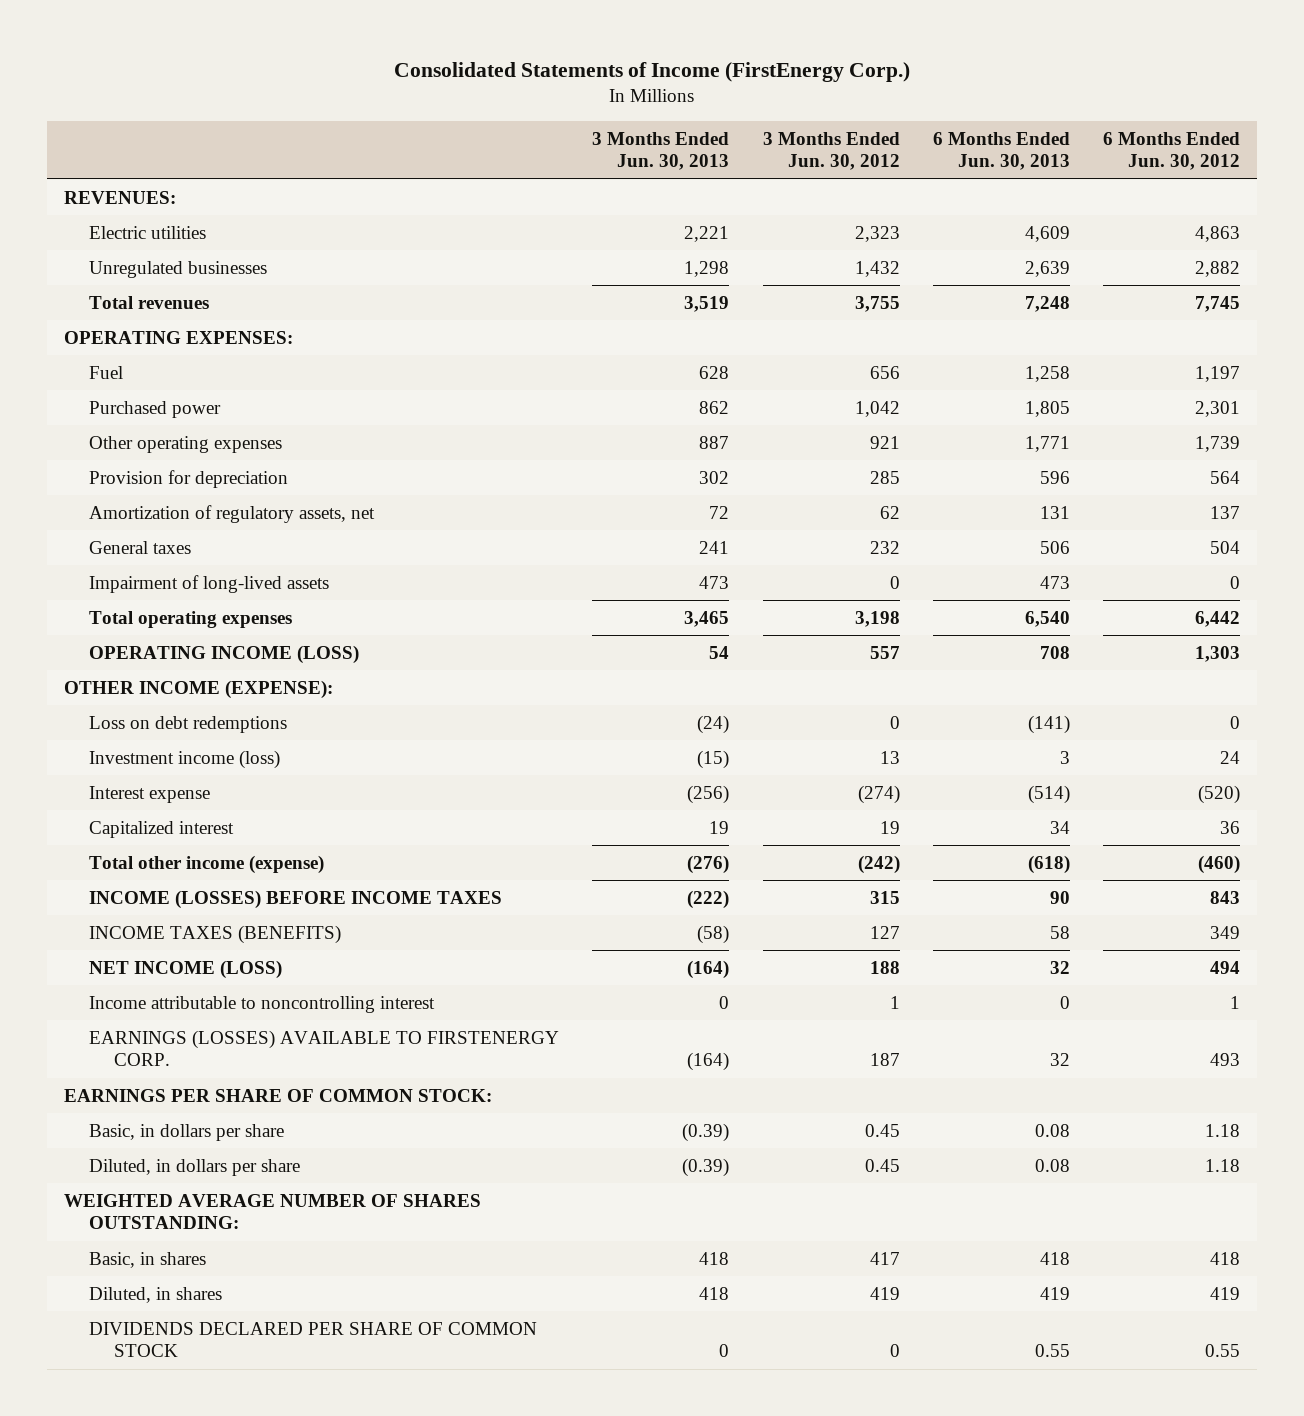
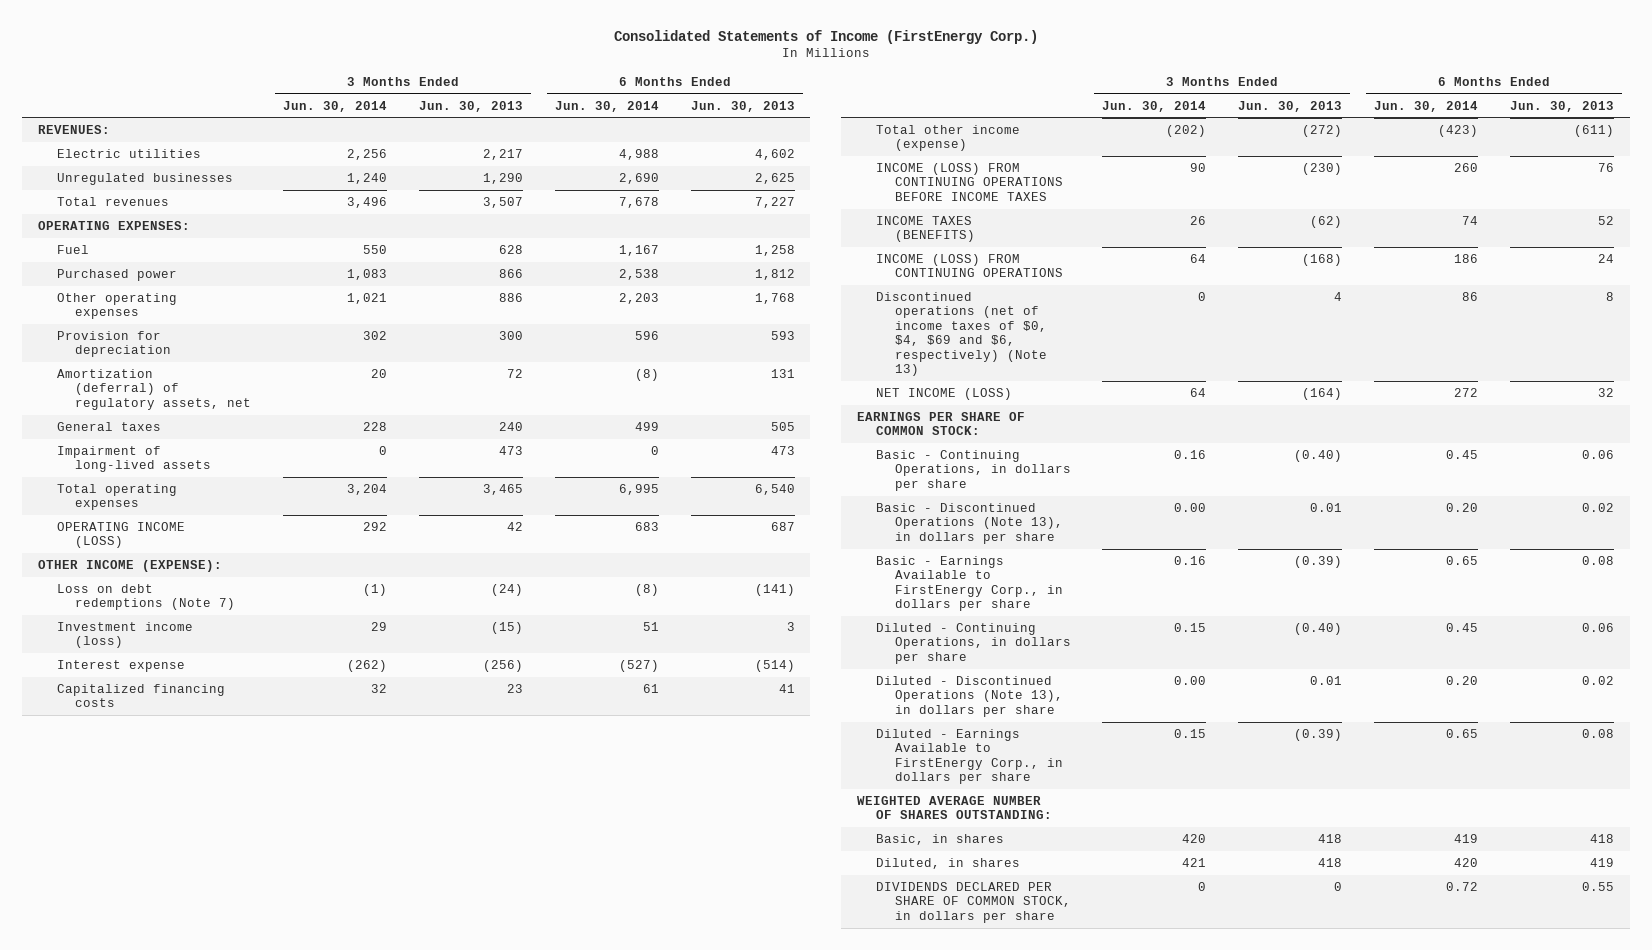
- | 3 Months Ended Jun. 30, 2013 | 3 Months Ended Jun. 30, 2012 | 6 Months Ended Jun. 30, 2013 | 6 Months Ended Jun. 30, 2012
+ | 3 Months Ended Jun. 30, 2014 | 3 Months Ended Jun. 30, 2013 | 6 Months Ended Jun. 30, 2014 | 6 Months Ended Jun. 30, 2013
- Electric utilities | 2,221 | 2,323 | 4,609 | 4,863
- Unregulated businesses | 1,298 | 1,432 | 2,639 | 2,882
- Total revenues | 3,519 | 3,755 | 7,248 | 7,745
+ Electric utilities | 2,256 | 2,217 | 4,988 | 4,602
+ Unregulated businesses | 1,240 | 1,290 | 2,690 | 2,625
+ Total revenues | 3,496 | 3,507 | 7,678 | 7,227
- Purchased power | 862 | 1,042 | 1,805 | 2,301
- Other operating expenses | 887 | 921 | 1,771 | 1,739
- Provision for depreciation | 302 | 285 | 596 | 564
- Amortization of regulatory assets, net | 72 | 62 | 131 | 137
- General taxes | 241 | 232 | 506 | 504
+ Purchased power | 1,083 | 866 | 2,538 | 1,812
+ Other operating expenses | 1,021 | 886 | 2,203 | 1,768
+ Provision for depreciation | 302 | 300 | 596 | 593
+ Amortization (deferral) of regulatory assets, net | 20 | 72 | (8) | 131
+ General taxes | 228 | 240 | 499 | 505
- OPERATING INCOME (LOSS) | 54 | 557 | 708 | 1,303
+ OPERATING INCOME (LOSS) | 292 | 42 | 683 | 687
- Loss on debt redemptions | (24) | 0 | (141) | 0
+ Loss on debt redemptions (Note 7) | (1) | (24) | (8) | (141)
- Capitalized interest | 19 | 19 | 34 | 36
- Total other income (expense) | (276) | (242) | (618) | (460)
- INCOME (LOSSES) BEFORE INCOME TAXES | (222) | 315 | 90 | 843
- INCOME TAXES (BENEFITS) | (58) | 127 | 58 | 349
+ Capitalized financing costs | 32 | 23 | 61 | 41
+ Total other income (expense) | (202) | (272) | (423) | (611)
+ INCOME (LOSS) FROM CONTINUING OPERATIONS BEFORE INCOME TAXES | 90 | (230) | 260 | 76
+ INCOME TAXES (BENEFITS) | 26 | (62) | 74 | 52
+ INCOME (LOSS) FROM CONTINUING OPERATIONS | 64 | (168) | 186 | 24
+ Discontinued operations (net of income taxes of $0, $4, $69 and $6, respectively) (Note 13) | 0 | 4 | 86 | 8
- Income attributable to noncontrolling interest | 0 | 1 | 0 | 1
- EARNINGS (LOSSES) AVAILABLE TO FIRSTENERGY CORP. | (164) | 187 | 32 | 493
- Basic, in dollars per share | (0.39) | 0.45 | 0.08 | 1.18
- Diluted, in dollars per share | (0.39) | 0.45 | 0.08 | 1.18
+ Basic - Continuing Operations, in dollars per share | 0.16 | (0.40) | 0.45 | 0.06
+ Basic - Discontinued Operations (Note 13), in dollars per share | 0.00 | 0.01 | 0.20 | 0.02
+ Basic - Earnings Available to FirstEnergy Corp., in dollars per share | 0.16 | (0.39) | 0.65 | 0.08
+ Diluted - Continuing Operations, in dollars per share | 0.15 | (0.40) | 0.45 | 0.06
+ Diluted - Discontinued Operations (Note 13), in dollars per share | 0.00 | 0.01 | 0.20 | 0.02
+ Diluted - Earnings Available to FirstEnergy Corp., in dollars per share | 0.15 | (0.39) | 0.65 | 0.08
- DIVIDENDS DECLARED PER SHARE OF COMMON STOCK | 0 | 0 | 0.55 | 0.55
+ DIVIDENDS DECLARED PER SHARE OF COMMON STOCK, in dollars per share | 0 | 0 | 0.72 | 0.55

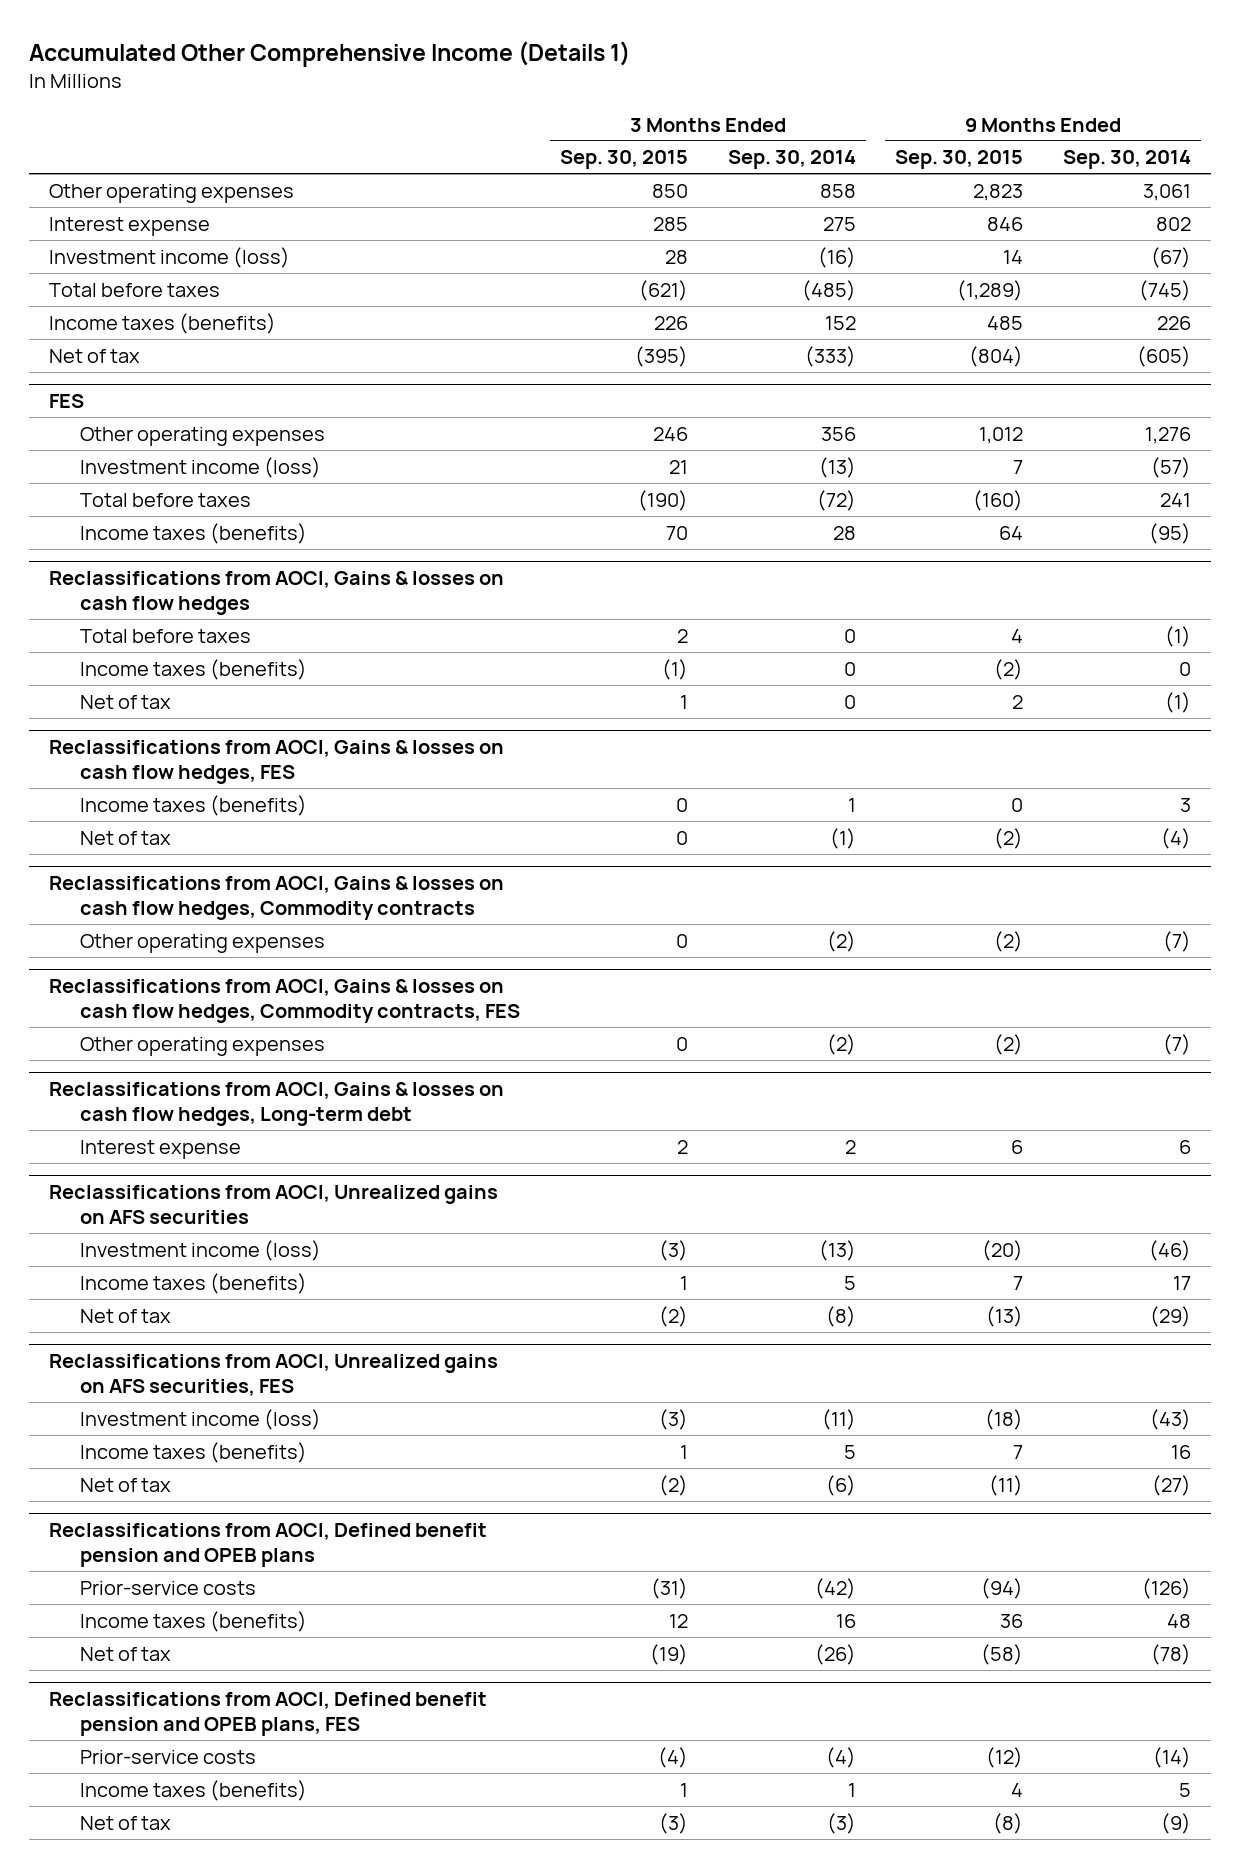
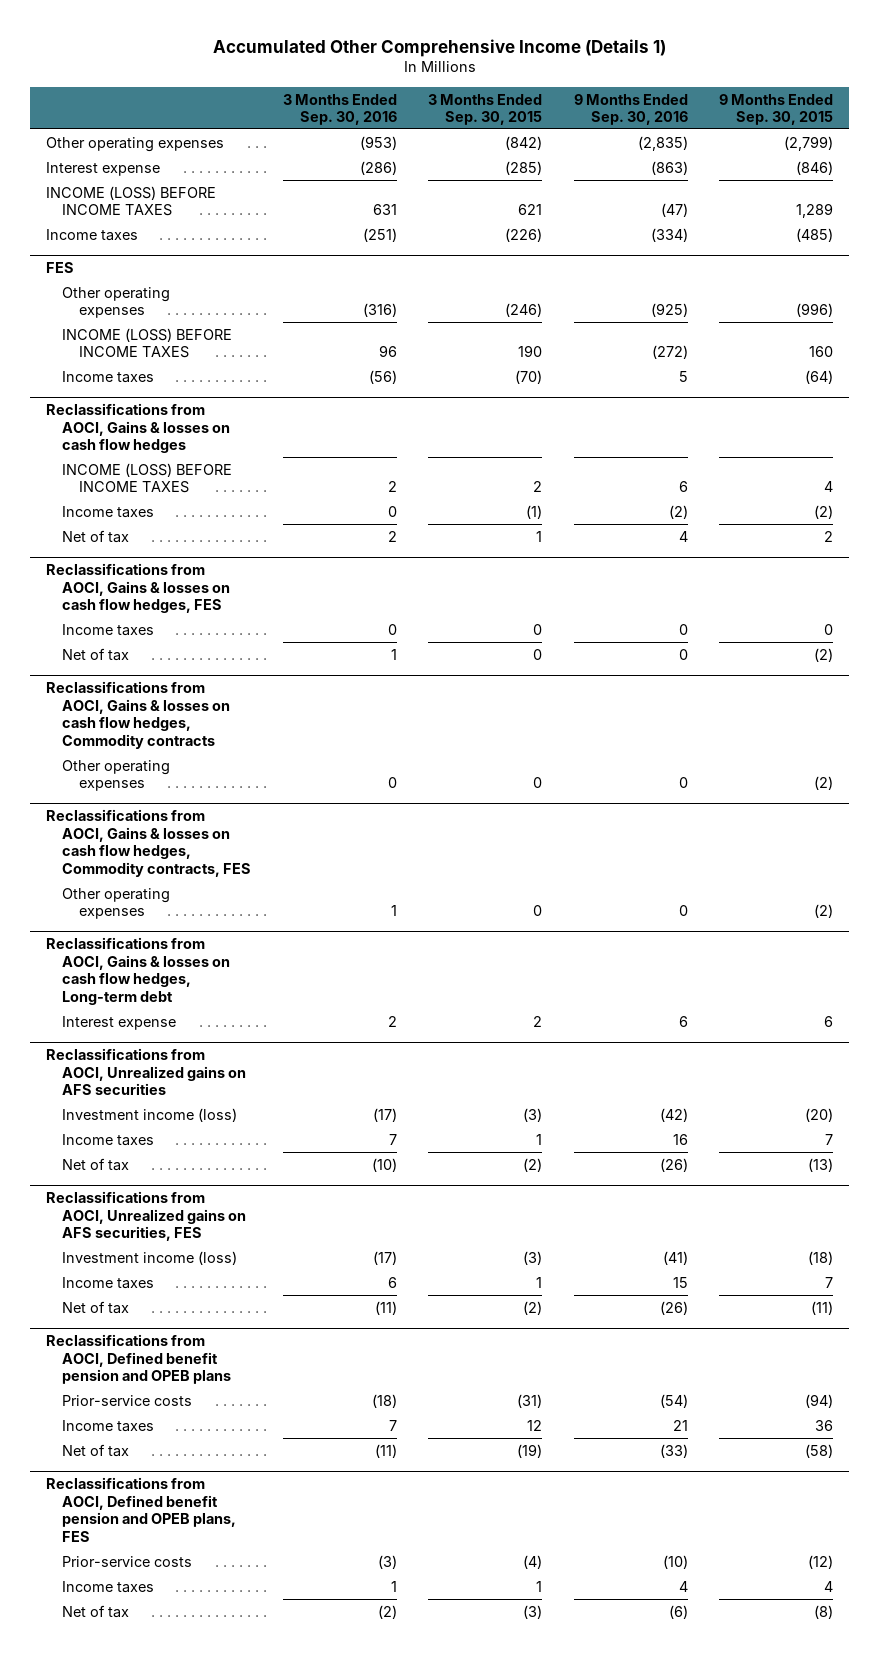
- | 3 Months Ended Sep. 30, 2015 | 3 Months Ended Sep. 30, 2014 | 9 Months Ended Sep. 30, 2015 | 9 Months Ended Sep. 30, 2014
+ | 3 Months Ended Sep. 30, 2016 | 3 Months Ended Sep. 30, 2015 | 9 Months Ended Sep. 30, 2016 | 9 Months Ended Sep. 30, 2015
- Other operating expenses | 850 | 858 | 2,823 | 3,061
- Interest expense | 285 | 275 | 846 | 802
- Investment income (loss) | 28 | (16) | 14 | (67)
- Total before taxes | (621) | (485) | (1,289) | (745)
- Income taxes (benefits) | 226 | 152 | 485 | 226
- Net of tax | (395) | (333) | (804) | (605)
+ Other operating expenses | (953) | (842) | (2,835) | (2,799)
+ Interest expense | (286) | (285) | (863) | (846)
+ INCOME (LOSS) BEFORE INCOME TAXES | 631 | 621 | (47) | 1,289
+ Income taxes | (251) | (226) | (334) | (485)
@ FES
- Other operating expenses | 246 | 356 | 1,012 | 1,276
- Investment income (loss) | 21 | (13) | 7 | (57)
- Total before taxes | (190) | (72) | (160) | 241
- Income taxes (benefits) | 70 | 28 | 64 | (95)
+ Other operating expenses | (316) | (246) | (925) | (996)
+ INCOME (LOSS) BEFORE INCOME TAXES | 96 | 190 | (272) | 160
+ Income taxes | (56) | (70) | 5 | (64)
@ Reclassifications from AOCI, Gains & losses on cash flow hedges
- Total before taxes | 2 | 0 | 4 | (1)
- Income taxes (benefits) | (1) | 0 | (2) | 0
+ INCOME (LOSS) BEFORE INCOME TAXES | 2 | 2 | 6 | 4
+ Income taxes | 0 | (1) | (2) | (2)
@ Reclassifications from AOCI, Gains & losses on cash flow hedges, FES
- Income taxes (benefits) | 0 | 1 | 0 | 3
+ Income taxes | 0 | 0 | 0 | 0
@ Reclassifications from AOCI, Unrealized gains on AFS securities
- Income taxes (benefits) | 1 | 5 | 7 | 17
+ Income taxes | 7 | 1 | 16 | 7
@ Reclassifications from AOCI, Unrealized gains on AFS securities, FES
- Income taxes (benefits) | 1 | 5 | 7 | 16
+ Income taxes | 6 | 1 | 15 | 7
@ Reclassifications from AOCI, Defined benefit pension and OPEB plans
- Income taxes (benefits) | 12 | 16 | 36 | 48
+ Income taxes | 7 | 12 | 21 | 36
@ Reclassifications from AOCI, Defined benefit pension and OPEB plans, FES
- Income taxes (benefits) | 1 | 1 | 4 | 5
+ Income taxes | 1 | 1 | 4 | 4

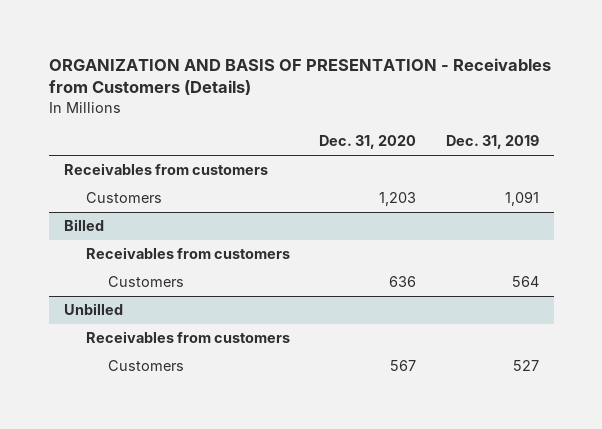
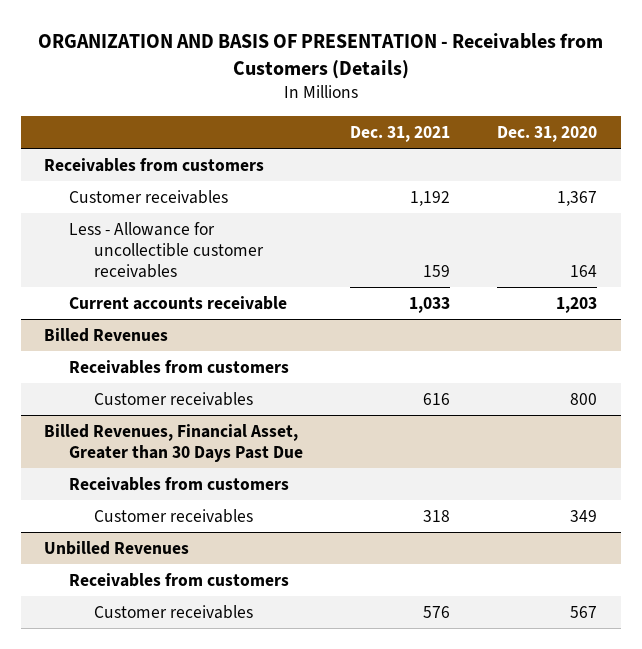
- | Dec. 31, 2020 | Dec. 31, 2019
+ | Dec. 31, 2021 | Dec. 31, 2020
- Customers | 1,203 | 1,091
- Billed
+ Customer receivables | 1,192 | 1,367
+ Less - Allowance for uncollectible customer receivables | 159 | 164
+ Current accounts receivable | 1,033 | 1,203
+ Billed Revenues
- Customers | 636 | 564
- Unbilled
+ Customer receivables | 616 | 800
+ Billed Revenues, Financial Asset, Greater than 30 Days Past Due
- Customers | 567 | 527
+ Customer receivables | 318 | 349
+ Unbilled Revenues
+ Receivables from customers
+ Customer receivables | 576 | 567

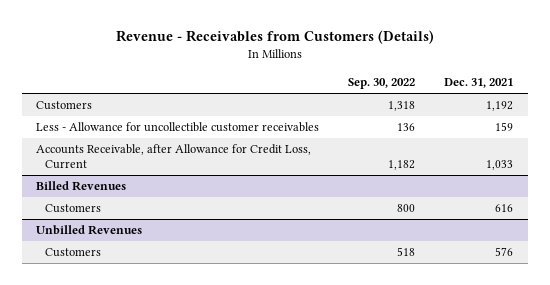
- ORGANIZATION AND BASIS OF PRESENTATION - Receivables from Customers (Details)
+ Revenue - Receivables from Customers (Details)
- | Dec. 31, 2021 | Dec. 31, 2020
+ | Sep. 30, 2022 | Dec. 31, 2021
- Receivables from customers
- Customer receivables | 1,192 | 1,367
+ Customers | 1,318 | 1,192
- Current accounts receivable | 1,033 | 1,203
+ Accounts Receivable, after Allowance for Credit Loss, Current | 1,182 | 1,033
@ Billed Revenues
- Receivables from customers
- Customer receivables | 616 | 800
- Billed Revenues, Financial Asset, Greater than 30 Days Past Due
- Receivables from customers
- Customer receivables | 318 | 349
@ Billed Revenues
+ Customers | 800 | 616
@ Unbilled Revenues
- Receivables from customers
- Customer receivables | 576 | 567
+ Customers | 518 | 576

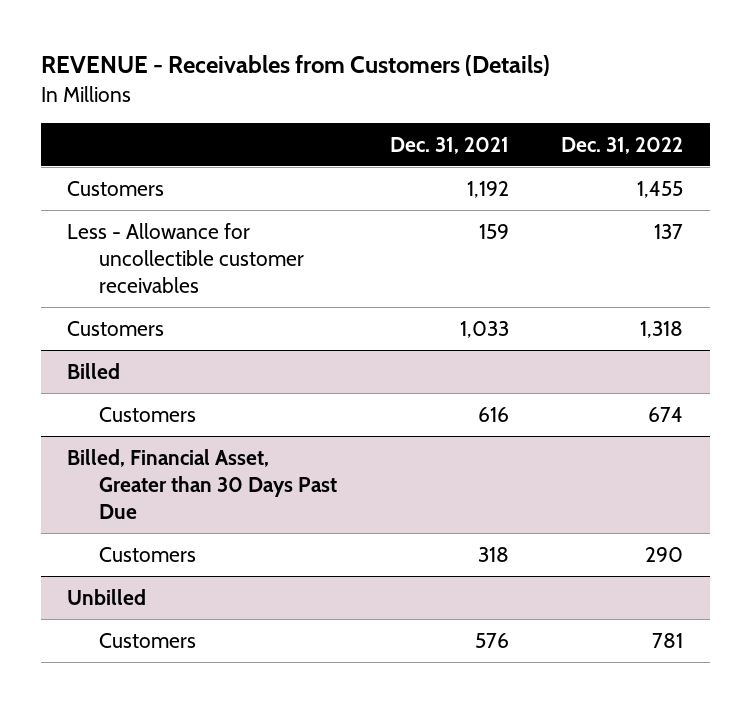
- Revenue - Receivables from Customers (Details)
+ REVENUE - Receivables from Customers (Details)
- | Sep. 30, 2022 | Dec. 31, 2021
+ | Dec. 31, 2021 | Dec. 31, 2022
- Accounts Receivable, after Allowance for Credit Loss, Current | 1,182 | 1,033
- Billed Revenues
+ Customers | 1,033 | 1,318
+ Billed
- Unbilled Revenues
+ Billed, Financial Asset, Greater than 30 Days Past Due
+ Customers | 318 | 290
+ Unbilled

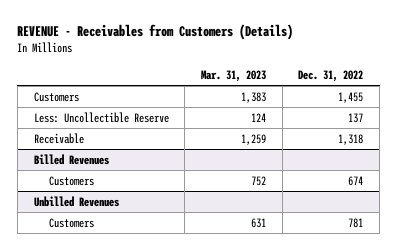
- | Dec. 31, 2021 | Dec. 31, 2022
+ | Mar. 31, 2023 | Dec. 31, 2022
- Less - Allowance for uncollectible customer receivables | 159 | 137
- Customers | 1,033 | 1,318
- Billed
+ Less: Uncollectible Reserve | 124 | 137
+ Receivable | 1,259 | 1,318
+ Billed Revenues
- Billed, Financial Asset, Greater than 30 Days Past Due
- Customers | 318 | 290
- Unbilled
+ Unbilled Revenues

